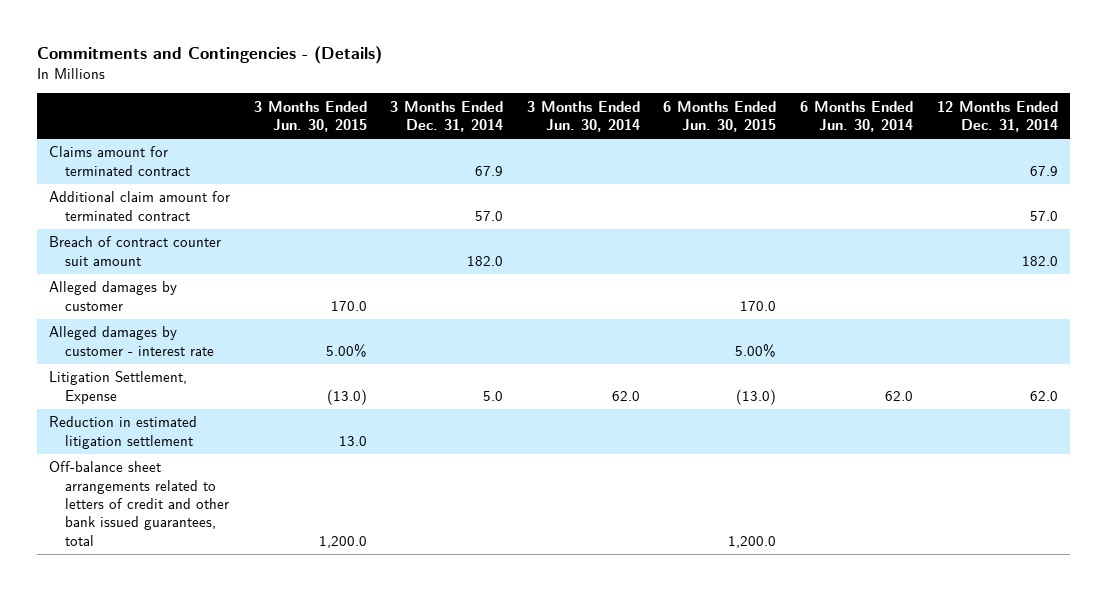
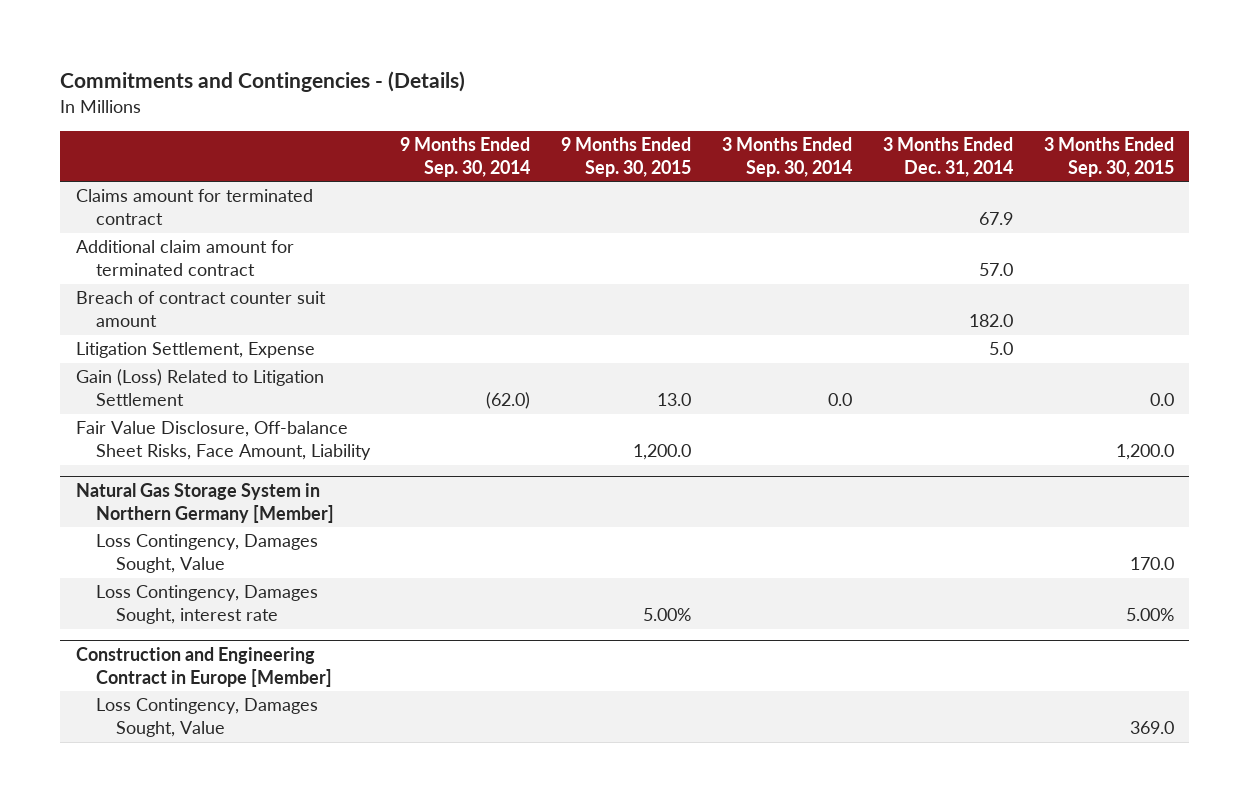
- | 3 Months Ended Jun. 30, 2015 | 3 Months Ended Dec. 31, 2014 | 3 Months Ended Jun. 30, 2014 | 6 Months Ended Jun. 30, 2015 | 6 Months Ended Jun. 30, 2014 | 12 Months Ended Dec. 31, 2014
+ | 9 Months Ended Sep. 30, 2014 | 9 Months Ended Sep. 30, 2015 | 3 Months Ended Sep. 30, 2014 | 3 Months Ended Dec. 31, 2014 | 3 Months Ended Sep. 30, 2015
- Alleged damages by customer | 170.0 | | | 170.0 | |
- Alleged damages by customer - interest rate | 5.00% | | | 5.00% | |
- Reduction in estimated litigation settlement | 13.0 | | | | |
- Off-balance sheet arrangements related to letters of credit and other bank issued guarantees, total | 1,200.0 | | | 1,200.0 | |
+ Gain (Loss) Related to Litigation Settlement | (62.0) | 13.0 | 0.0 | | 0.0
+ Fair Value Disclosure, Off-balance Sheet Risks, Face Amount, Liability | | 1,200.0 | | | 1,200.0
+ Natural Gas Storage System in Northern Germany [Member]
+ Loss Contingency, Damages Sought, Value | | | | | 170.0
+ Loss Contingency, Damages Sought, interest rate | | 5.00% | | | 5.00%
+ Construction and Engineering Contract in Europe [Member]
+ Loss Contingency, Damages Sought, Value | | | | | 369.0

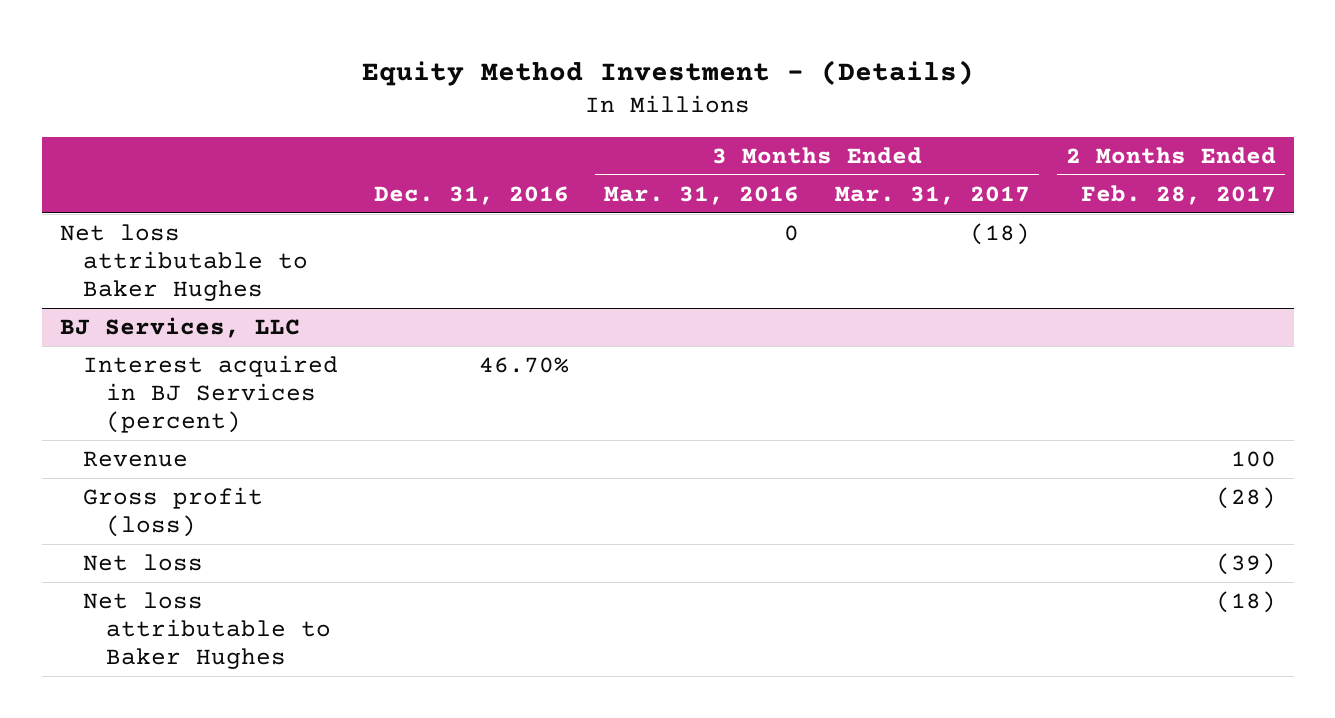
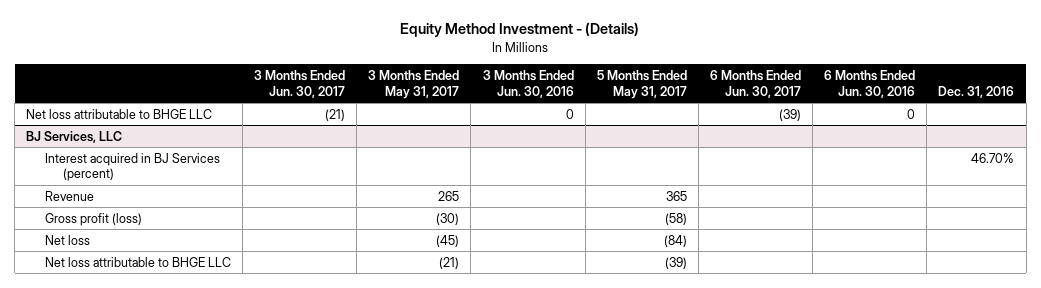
- | Dec. 31, 2016 | 3 Months Ended Mar. 31, 2016 | 3 Months Ended Mar. 31, 2017 | 2 Months Ended Feb. 28, 2017
+ | 3 Months Ended Jun. 30, 2017 | 3 Months Ended May 31, 2017 | 3 Months Ended Jun. 30, 2016 | 5 Months Ended May 31, 2017 | 6 Months Ended Jun. 30, 2017 | 6 Months Ended Jun. 30, 2016 | Dec. 31, 2016
- Net loss attributable to Baker Hughes | | 0 | (18) |
+ Net loss attributable to BHGE LLC | (21) | | 0 | | (39) | 0 |
@ BJ Services, LLC
- Net loss attributable to Baker Hughes | | | | (18)
+ Net loss attributable to BHGE LLC | | (21) | | (39) | | |

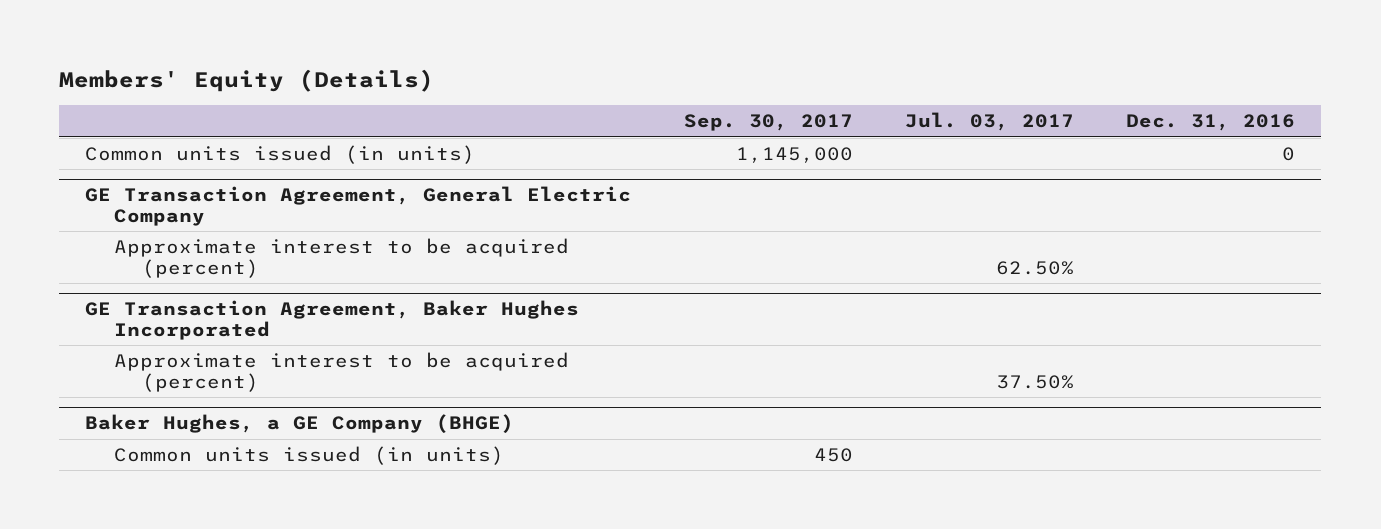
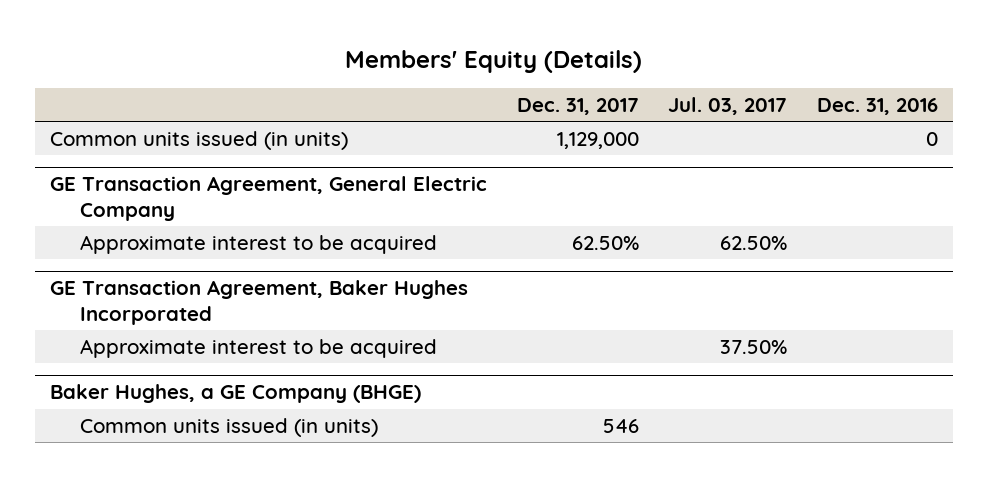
- | Sep. 30, 2017 | Jul. 03, 2017 | Dec. 31, 2016
+ | Dec. 31, 2017 | Jul. 03, 2017 | Dec. 31, 2016
@ GE Transaction Agreement, General Electric Company
- Approximate interest to be acquired (percent) | | 62.50% |
+ Approximate interest to be acquired | 62.50% | 62.50% |
@ GE Transaction Agreement, Baker Hughes Incorporated
- Approximate interest to be acquired (percent) | | 37.50% |
+ Approximate interest to be acquired | | 37.50% |

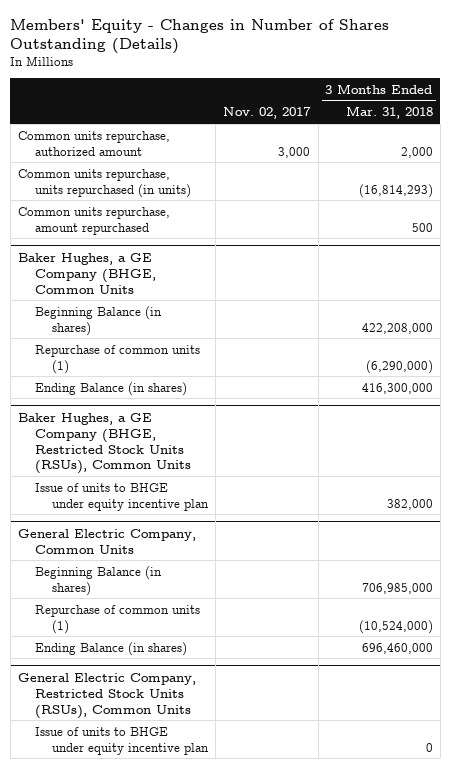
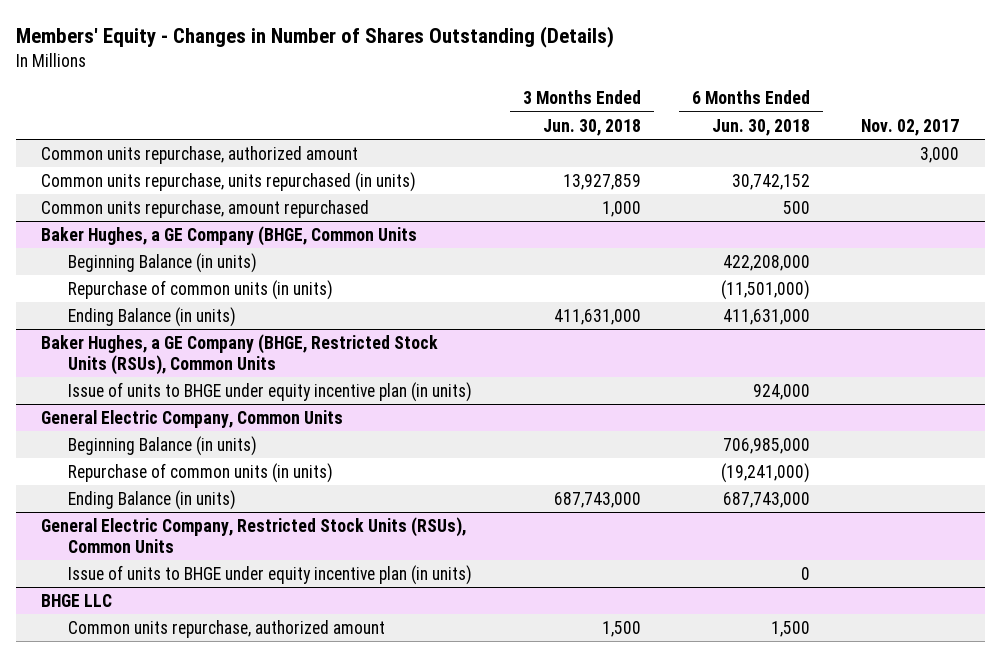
- | Nov. 02, 2017 | 3 Months Ended Mar. 31, 2018
+ | 3 Months Ended Jun. 30, 2018 | 6 Months Ended Jun. 30, 2018 | Nov. 02, 2017
@ Baker Hughes, a GE Company (BHGE, Common Units
- Beginning Balance (in shares) | | 422,208,000
- Repurchase of common units (1) | | (6,290,000)
- Ending Balance (in shares) | | 416,300,000
+ Beginning Balance (in units) | | 422,208,000 |
+ Repurchase of common units (in units) | | (11,501,000) |
+ Ending Balance (in units) | 411,631,000 | 411,631,000 |
@ Baker Hughes, a GE Company (BHGE, Restricted Stock Units (RSUs), Common Units
- Issue of units to BHGE under equity incentive plan | | 382,000
+ Issue of units to BHGE under equity incentive plan (in units) | | 924,000 |
@ General Electric Company, Common Units
- Beginning Balance (in shares) | | 706,985,000
- Repurchase of common units (1) | | (10,524,000)
- Ending Balance (in shares) | | 696,460,000
+ Beginning Balance (in units) | | 706,985,000 |
+ Repurchase of common units (in units) | | (19,241,000) |
+ Ending Balance (in units) | 687,743,000 | 687,743,000 |
@ General Electric Company, Restricted Stock Units (RSUs), Common Units
- Issue of units to BHGE under equity incentive plan | | 0
+ Issue of units to BHGE under equity incentive plan (in units) | | 0 |
+ BHGE LLC
+ Common units repurchase, authorized amount | 1,500 | 1,500 |

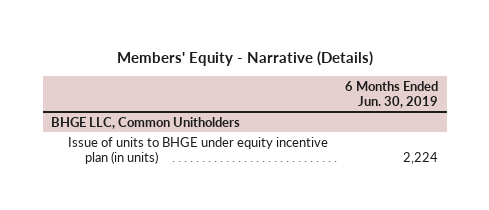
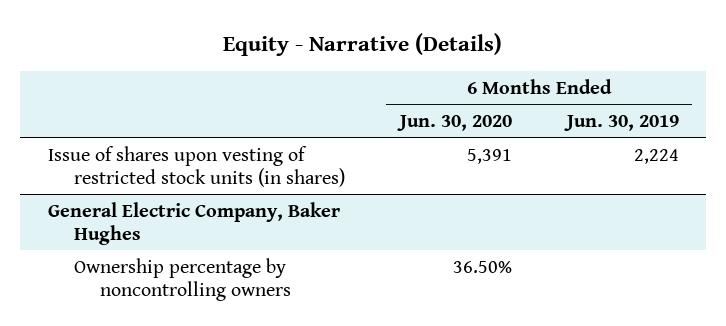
- Members' Equity - Narrative (Details)
+ Equity - Narrative (Details)
- | 6 Months Ended Jun. 30, 2019
+ | 6 Months Ended Jun. 30, 2020 | 6 Months Ended Jun. 30, 2019
- BHGE LLC, Common Unitholders
- Issue of units to BHGE under equity incentive plan (in units) | 2,224
+ Issue of shares upon vesting of restricted stock units (in shares) | 5,391 | 2,224
+ General Electric Company, Baker Hughes
+ Ownership percentage by noncontrolling owners | 36.50% |

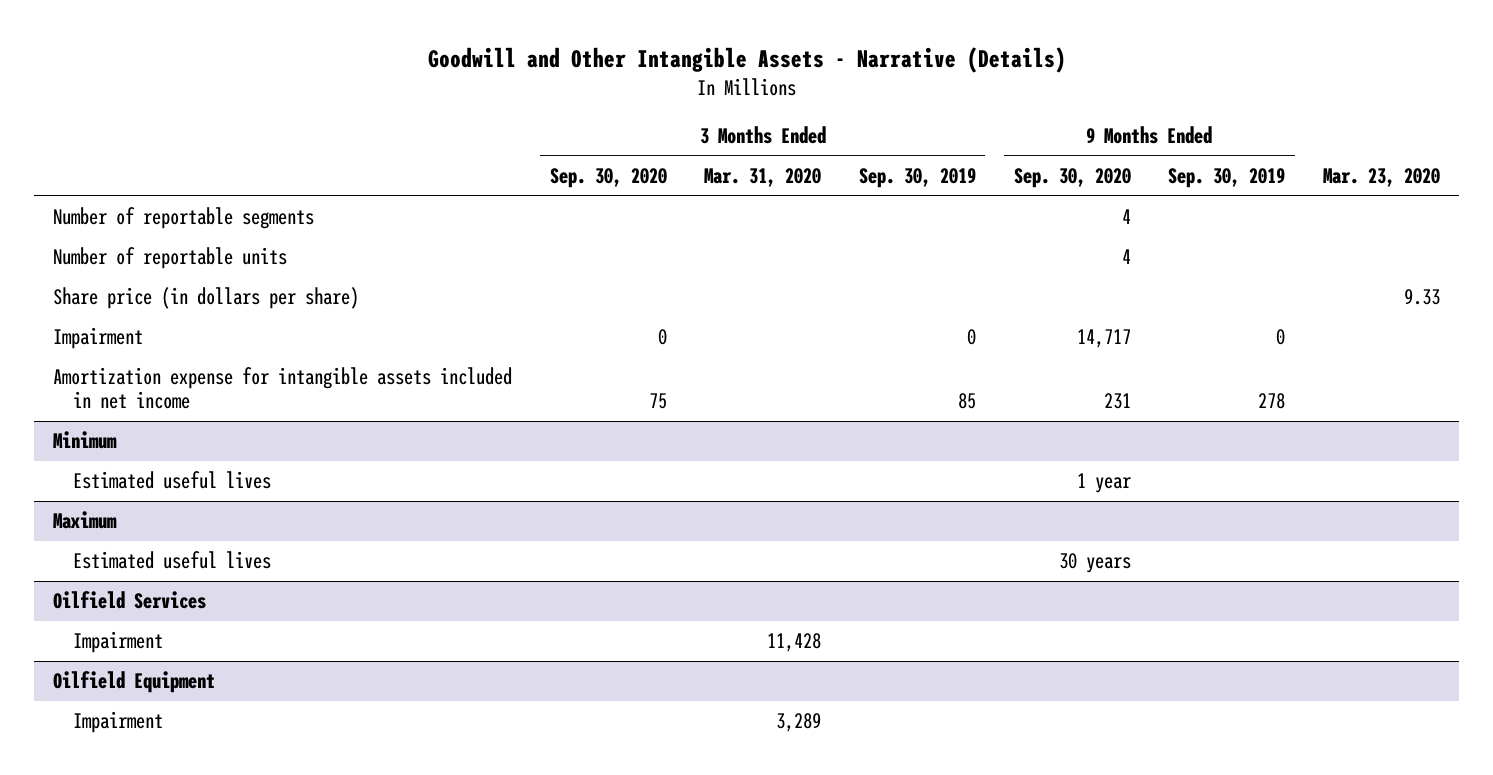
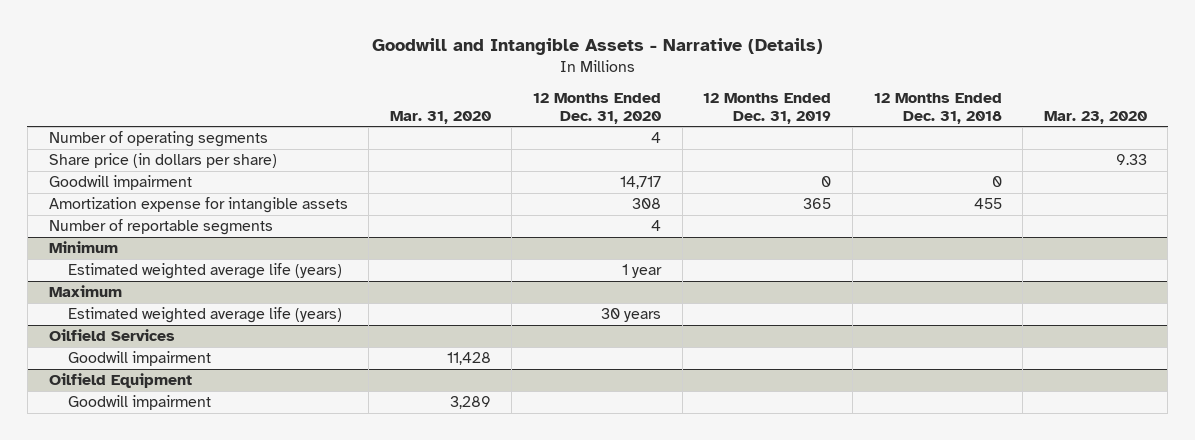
- Goodwill and Other Intangible Assets - Narrative (Details)
+ Goodwill and Intangible Assets - Narrative (Details)
- | 3 Months Ended Sep. 30, 2020 | 3 Months Ended Mar. 31, 2020 | 3 Months Ended Sep. 30, 2019 | 9 Months Ended Sep. 30, 2020 | 9 Months Ended Sep. 30, 2019 | Mar. 23, 2020
+ | Mar. 31, 2020 | 12 Months Ended Dec. 31, 2020 | 12 Months Ended Dec. 31, 2019 | 12 Months Ended Dec. 31, 2018 | Mar. 23, 2020
- Number of reportable units | | | | 4 | |
+ Number of operating segments | | 4 | | |
- Impairment | 0 | | 0 | 14,717 | 0 |
- Amortization expense for intangible assets included in net income | 75 | | 85 | 231 | 278 |
+ Goodwill impairment | | 14,717 | 0 | 0 |
+ Amortization expense for intangible assets | | 308 | 365 | 455 |
moved down: Number of reportable segments | | 4 | | |
@ Minimum
- Estimated useful lives | | | | 1 year | |
+ Estimated weighted average life (years) | | 1 year | | |
@ Maximum
- Estimated useful lives | | | | 30 years | |
+ Estimated weighted average life (years) | | 30 years | | |
@ Oilfield Services
- Impairment | | 11,428 | | | |
+ Goodwill impairment | 11,428 | | | |
@ Oilfield Equipment
- Impairment | | 3,289 | | | |
+ Goodwill impairment | 3,289 | | | |

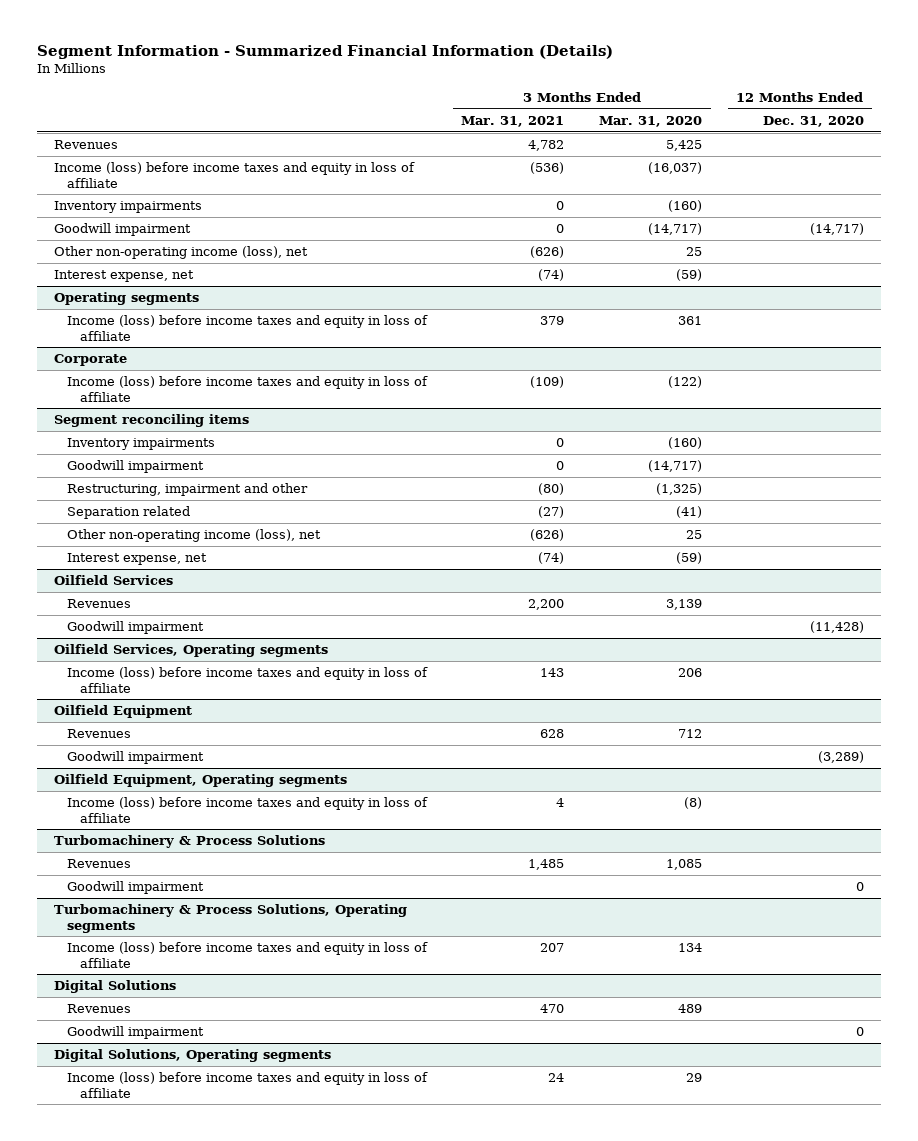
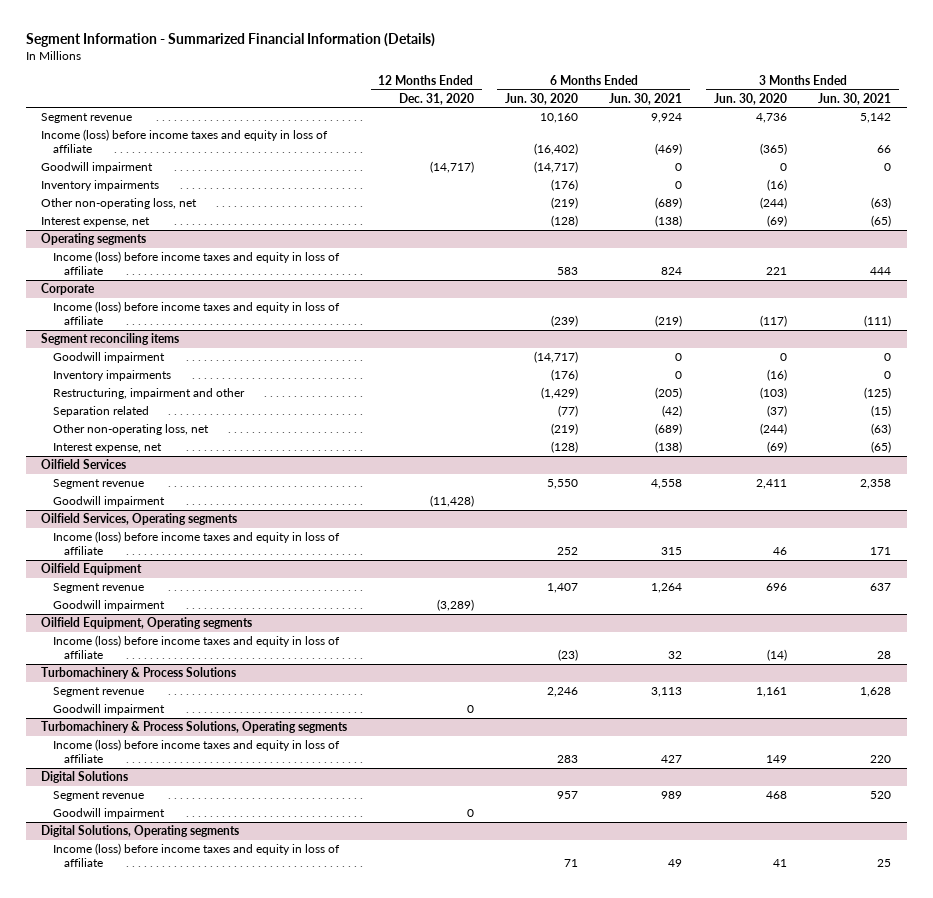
- | 3 Months Ended Mar. 31, 2021 | 3 Months Ended Mar. 31, 2020 | 12 Months Ended Dec. 31, 2020
+ | 12 Months Ended Dec. 31, 2020 | 6 Months Ended Jun. 30, 2020 | 6 Months Ended Jun. 30, 2021 | 3 Months Ended Jun. 30, 2020 | 3 Months Ended Jun. 30, 2021
- Revenues | 4,782 | 5,425 |
+ Segment revenue | | 10,160 | 9,924 | 4,736 | 5,142
- Other non-operating income (loss), net | (626) | 25 |
moved down: Inventory impairments | | (176) | 0 | (16) |
+ Other non-operating loss, net | | (219) | (689) | (244) | (63)
@ Segment reconciling items
moved down: Inventory impairments | | (176) | 0 | (16) | 0
- Other non-operating income (loss), net | (626) | 25 |
+ Other non-operating loss, net | | (219) | (689) | (244) | (63)
@ Oilfield Services
- Revenues | 2,200 | 3,139 |
+ Segment revenue | | 5,550 | 4,558 | 2,411 | 2,358
@ Oilfield Equipment
- Revenues | 628 | 712 |
+ Segment revenue | | 1,407 | 1,264 | 696 | 637
@ Turbomachinery & Process Solutions
- Revenues | 1,485 | 1,085 |
+ Segment revenue | | 2,246 | 3,113 | 1,161 | 1,628
@ Digital Solutions
- Revenues | 470 | 489 |
+ Segment revenue | | 957 | 989 | 468 | 520

